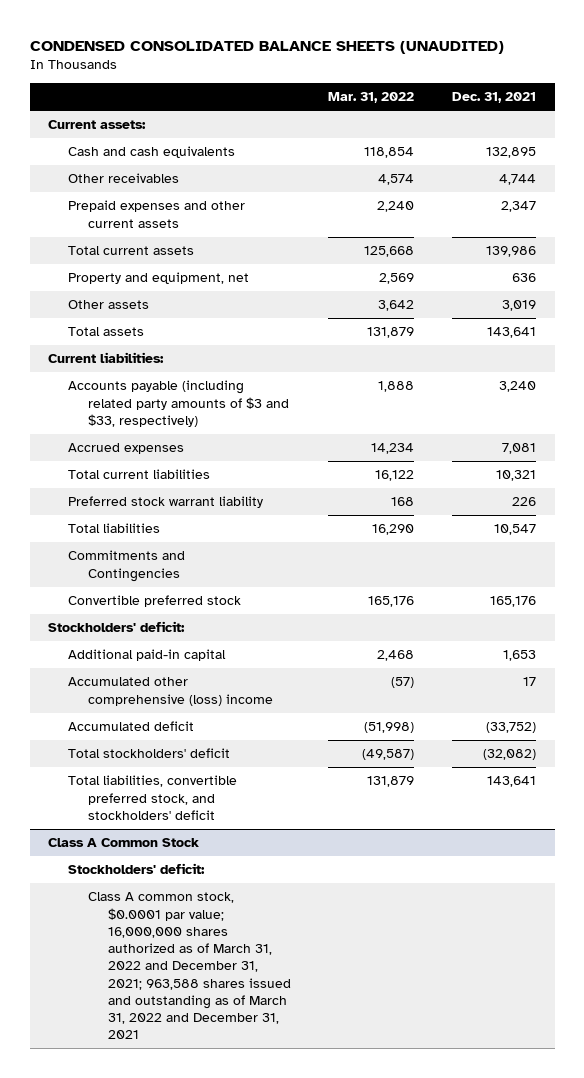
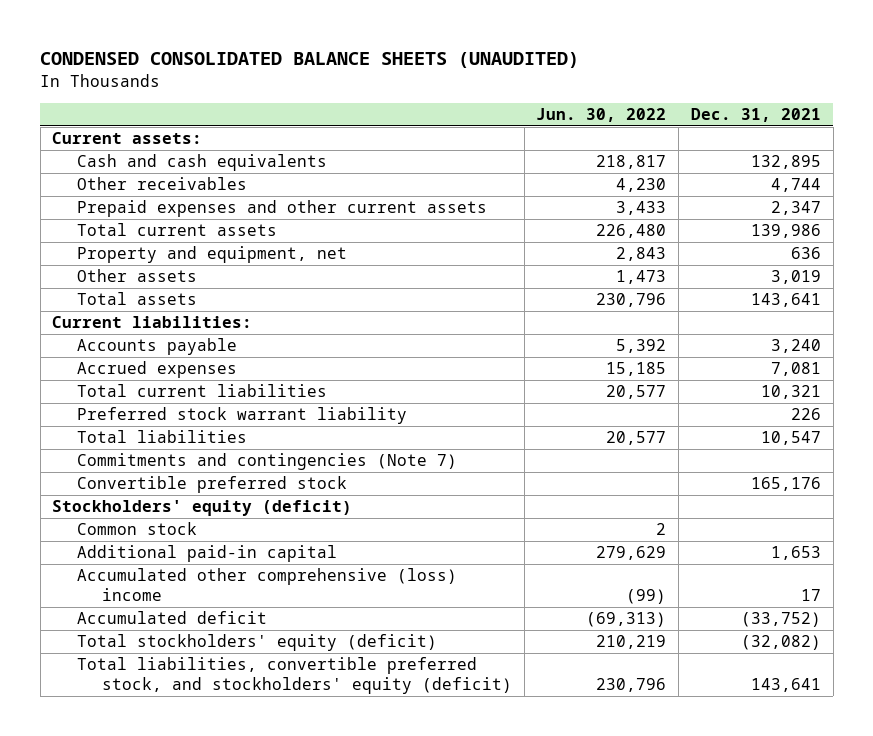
- | Mar. 31, 2022 | Dec. 31, 2021
+ | Jun. 30, 2022 | Dec. 31, 2021
- Accounts payable (including related party amounts of $3 and $33, respectively) | 1,888 | 3,240
+ Accounts payable | 5,392 | 3,240
- Commitments and Contingencies
+ Commitments and contingencies (Note 7)
- Stockholders' deficit:
+ Stockholders' equity (deficit)
+ Common stock | 2 |
- Total stockholders' deficit | (49,587) | (32,082)
- Total liabilities, convertible preferred stock, and stockholders' deficit | 131,879 | 143,641
- Class A Common Stock
- Stockholders' deficit:
- Class A common stock, $0.0001 par value; 16,000,000 shares authorized as of March 31, 2022 and December 31, 2021; 963,588 shares issued and outstanding as of March 31, 2022 and December 31, 2021
+ Total stockholders' equity (deficit) | 210,219 | (32,082)
+ Total liabilities, convertible preferred stock, and stockholders' equity (deficit) | 230,796 | 143,641

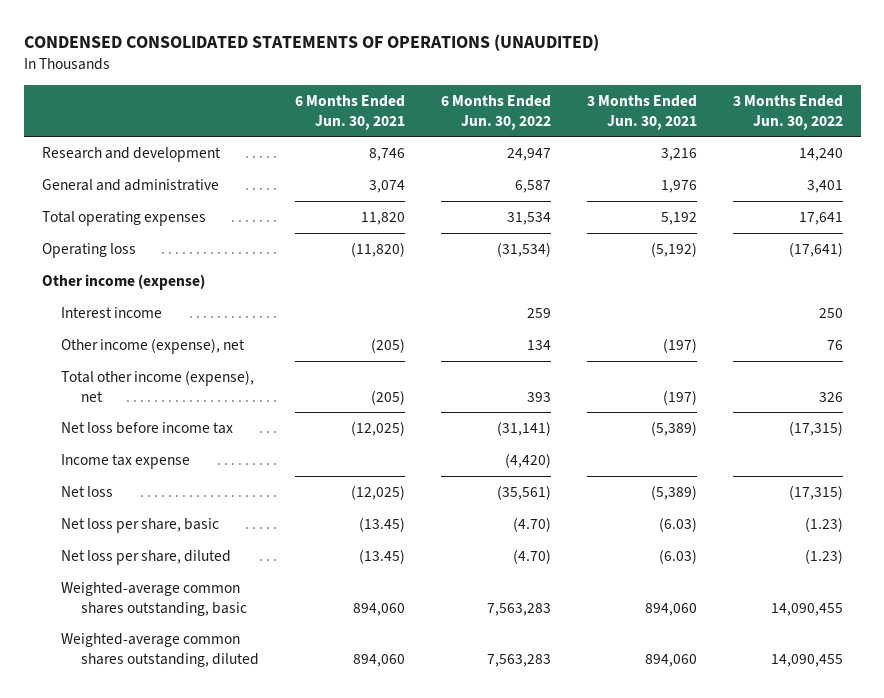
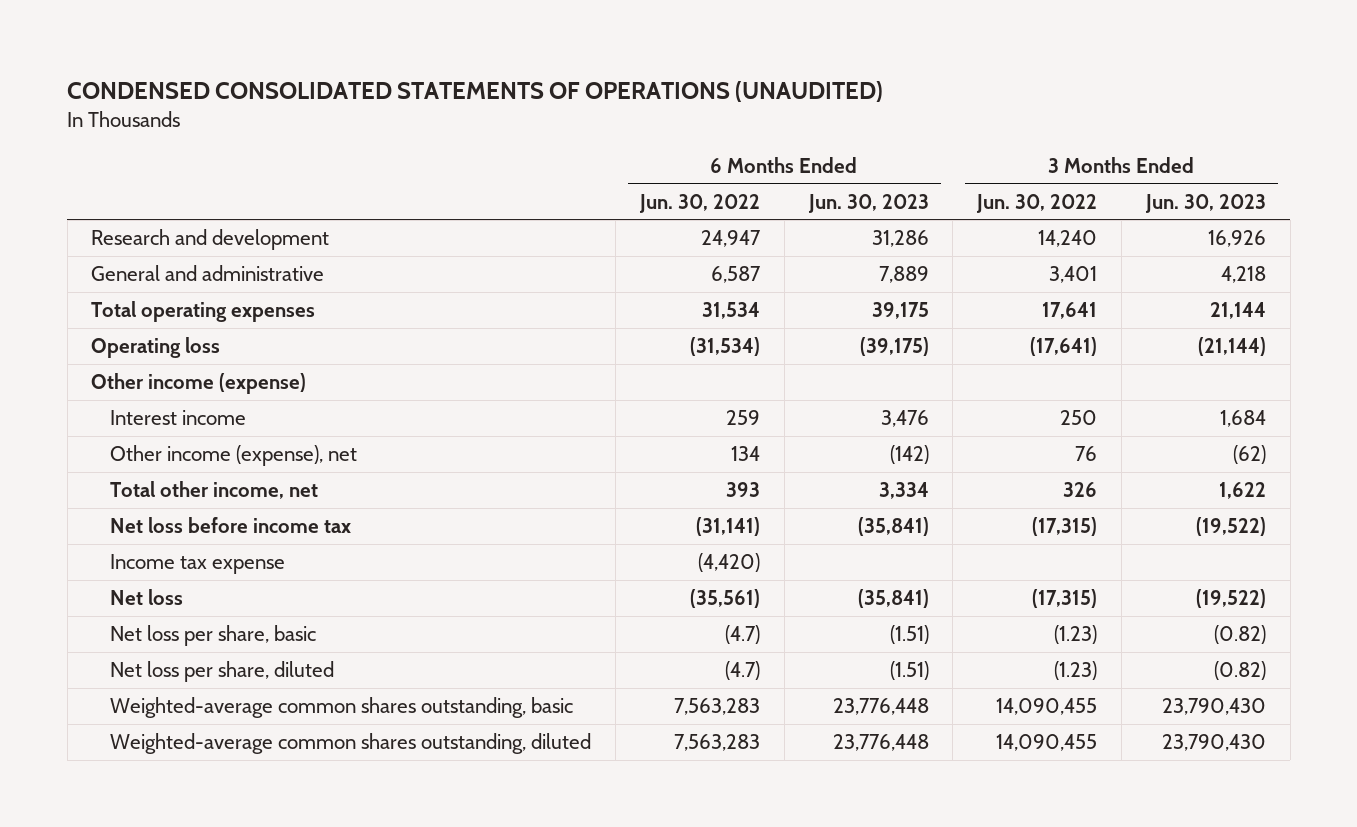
- | 6 Months Ended Jun. 30, 2021 | 6 Months Ended Jun. 30, 2022 | 3 Months Ended Jun. 30, 2021 | 3 Months Ended Jun. 30, 2022
+ | 6 Months Ended Jun. 30, 2022 | 6 Months Ended Jun. 30, 2023 | 3 Months Ended Jun. 30, 2022 | 3 Months Ended Jun. 30, 2023
- Total other income (expense), net | (205) | 393 | (197) | 326
+ Total other income, net | 393 | 3,334 | 326 | 1,622
- Net loss per share, basic | (13.45) | (4.70) | (6.03) | (1.23)
- Net loss per share, diluted | (13.45) | (4.70) | (6.03) | (1.23)
+ Net loss per share, basic | (4.7) | (1.51) | (1.23) | (0.82)
+ Net loss per share, diluted | (4.7) | (1.51) | (1.23) | (0.82)

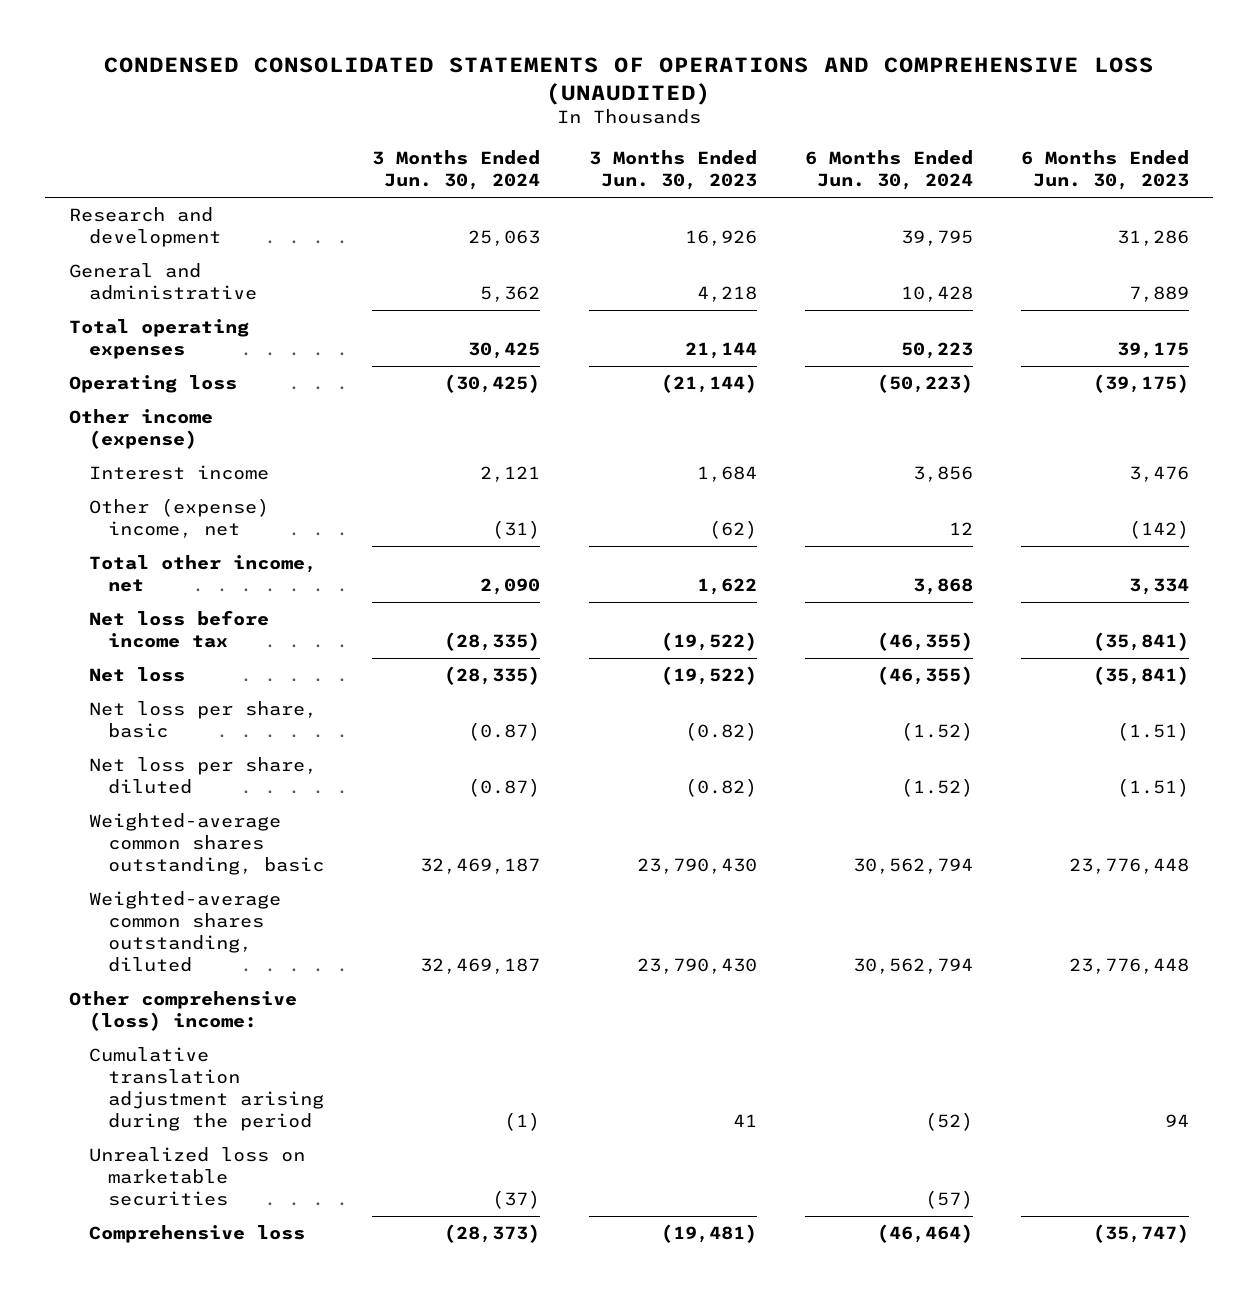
- CONDENSED CONSOLIDATED STATEMENTS OF OPERATIONS (UNAUDITED)
+ CONDENSED CONSOLIDATED STATEMENTS OF OPERATIONS AND COMPREHENSIVE LOSS (UNAUDITED)
- | 6 Months Ended Jun. 30, 2022 | 6 Months Ended Jun. 30, 2023 | 3 Months Ended Jun. 30, 2022 | 3 Months Ended Jun. 30, 2023
+ | 3 Months Ended Jun. 30, 2024 | 3 Months Ended Jun. 30, 2023 | 6 Months Ended Jun. 30, 2024 | 6 Months Ended Jun. 30, 2023
- Other income (expense), net | 134 | (142) | 76 | (62)
+ Other (expense) income, net | (31) | (62) | 12 | (142)
- Income tax expense | (4,420) | | |
+ Other comprehensive (loss) income:
+ Cumulative translation adjustment arising during the period | (1) | 41 | (52) | 94
+ Unrealized loss on marketable securities | (37) | | (57) |
+ Comprehensive loss | (28,373) | (19,481) | (46,464) | (35,747)

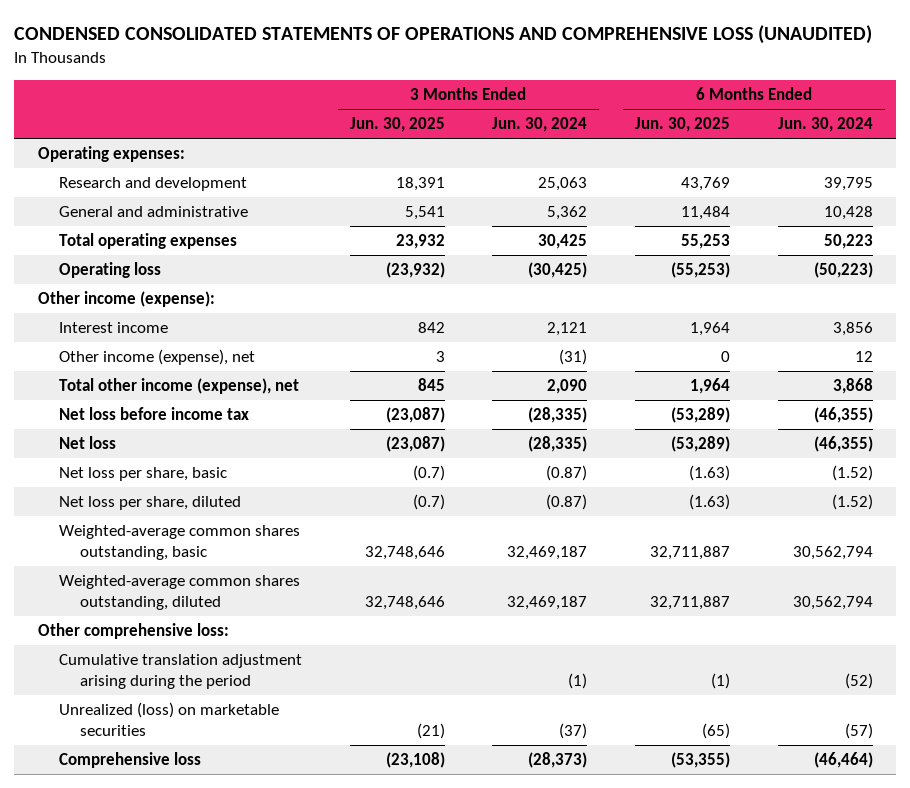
- | 3 Months Ended Jun. 30, 2024 | 3 Months Ended Jun. 30, 2023 | 6 Months Ended Jun. 30, 2024 | 6 Months Ended Jun. 30, 2023
+ | 3 Months Ended Jun. 30, 2025 | 3 Months Ended Jun. 30, 2024 | 6 Months Ended Jun. 30, 2025 | 6 Months Ended Jun. 30, 2024
+ Operating expenses:
- Other income (expense)
+ Other income (expense):
- Other (expense) income, net | (31) | (62) | 12 | (142)
- Total other income, net | 2,090 | 1,622 | 3,868 | 3,334
+ Other income (expense), net | 3 | (31) | 0 | 12
+ Total other income (expense), net | 845 | 2,090 | 1,964 | 3,868
- Other comprehensive (loss) income:
+ Other comprehensive loss:
- Unrealized loss on marketable securities | (37) | | (57) |
+ Unrealized (loss) on marketable securities | (21) | (37) | (65) | (57)

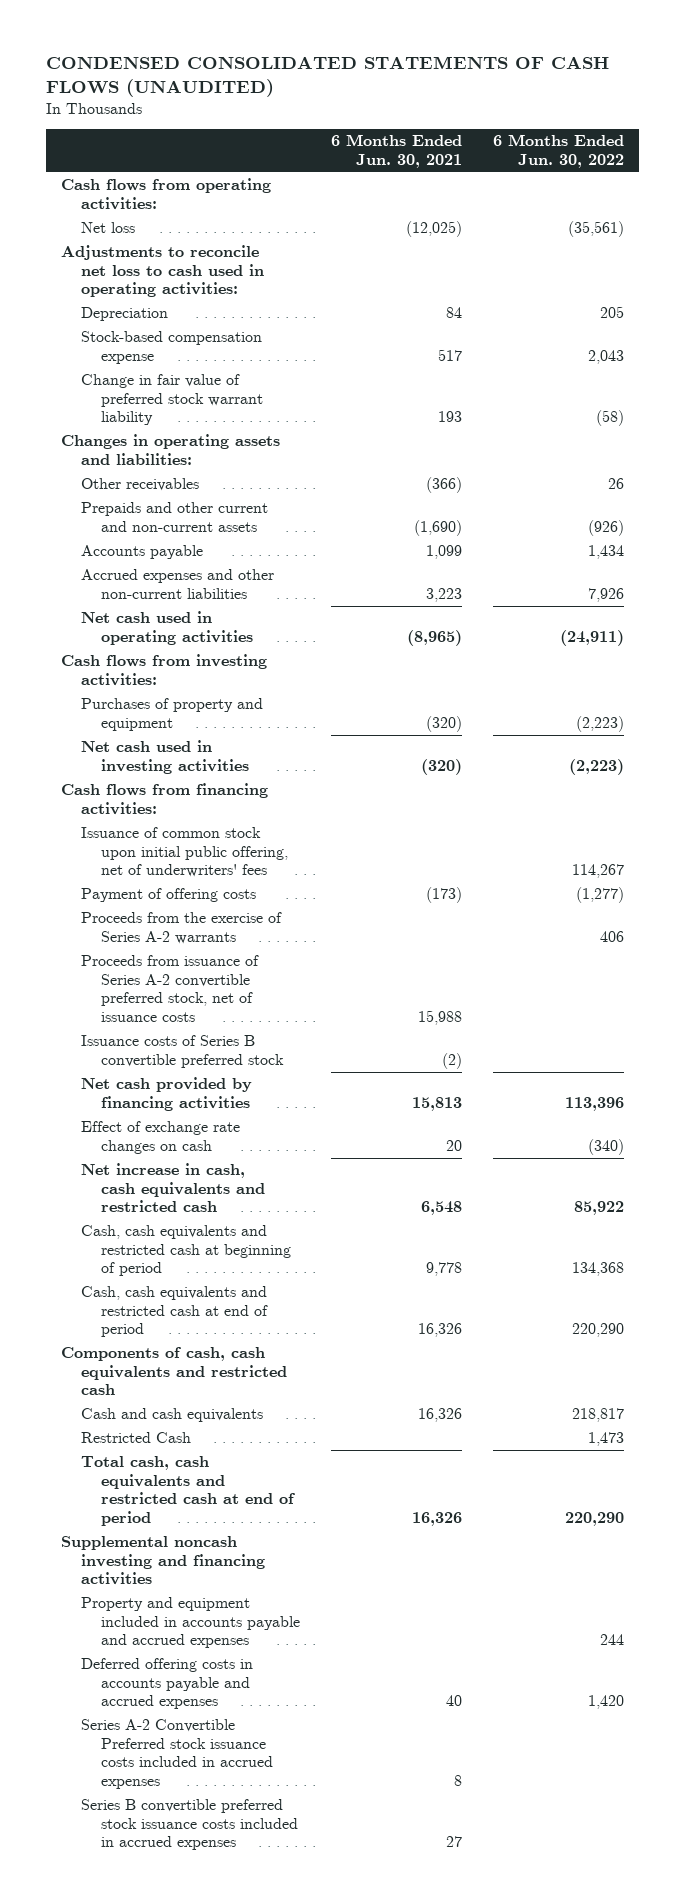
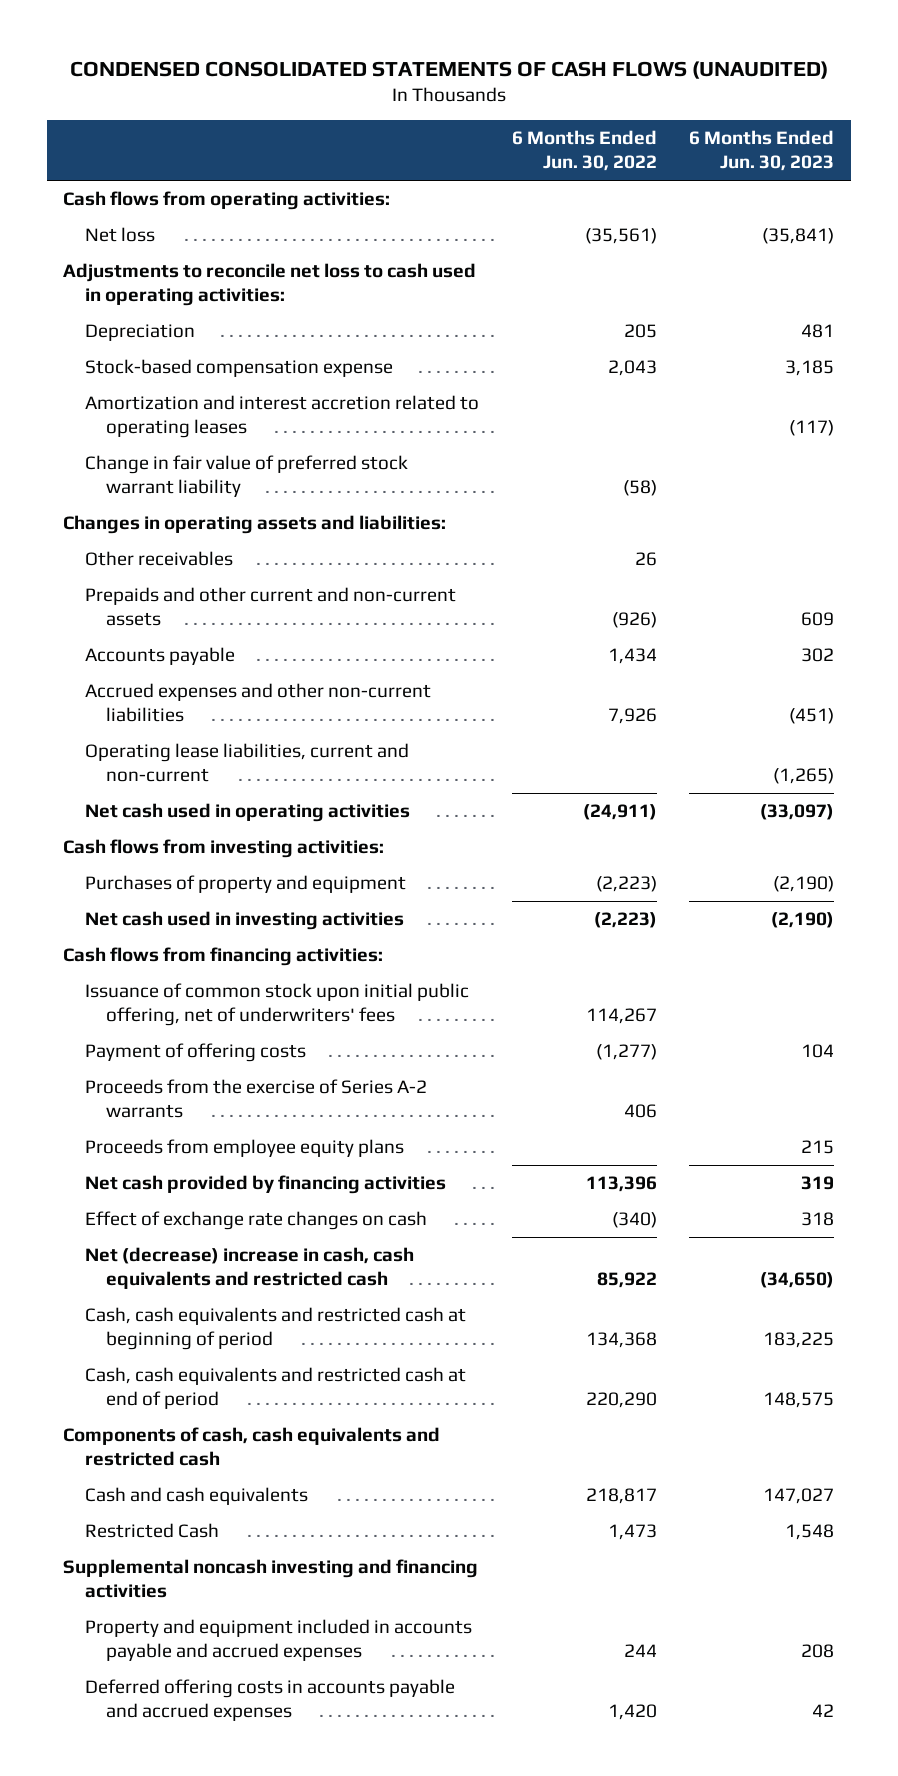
- | 6 Months Ended Jun. 30, 2021 | 6 Months Ended Jun. 30, 2022
+ | 6 Months Ended Jun. 30, 2022 | 6 Months Ended Jun. 30, 2023
+ Amortization and interest accretion related to operating leases | | (117)
+ Operating lease liabilities, current and non-current | | (1,265)
- Proceeds from issuance of Series A-2 convertible preferred stock, net of issuance costs | 15,988 |
- Issuance costs of Series B convertible preferred stock | (2) |
+ Proceeds from employee equity plans | | 215
- Net increase in cash, cash equivalents and restricted cash | 6,548 | 85,922
+ Net (decrease) increase in cash, cash equivalents and restricted cash | 85,922 | (34,650)
- Total cash, cash equivalents and restricted cash at end of period | 16,326 | 220,290
- Series A-2 Convertible Preferred stock issuance costs included in accrued expenses | 8 |
- Series B convertible preferred stock issuance costs included in accrued expenses | 27 |

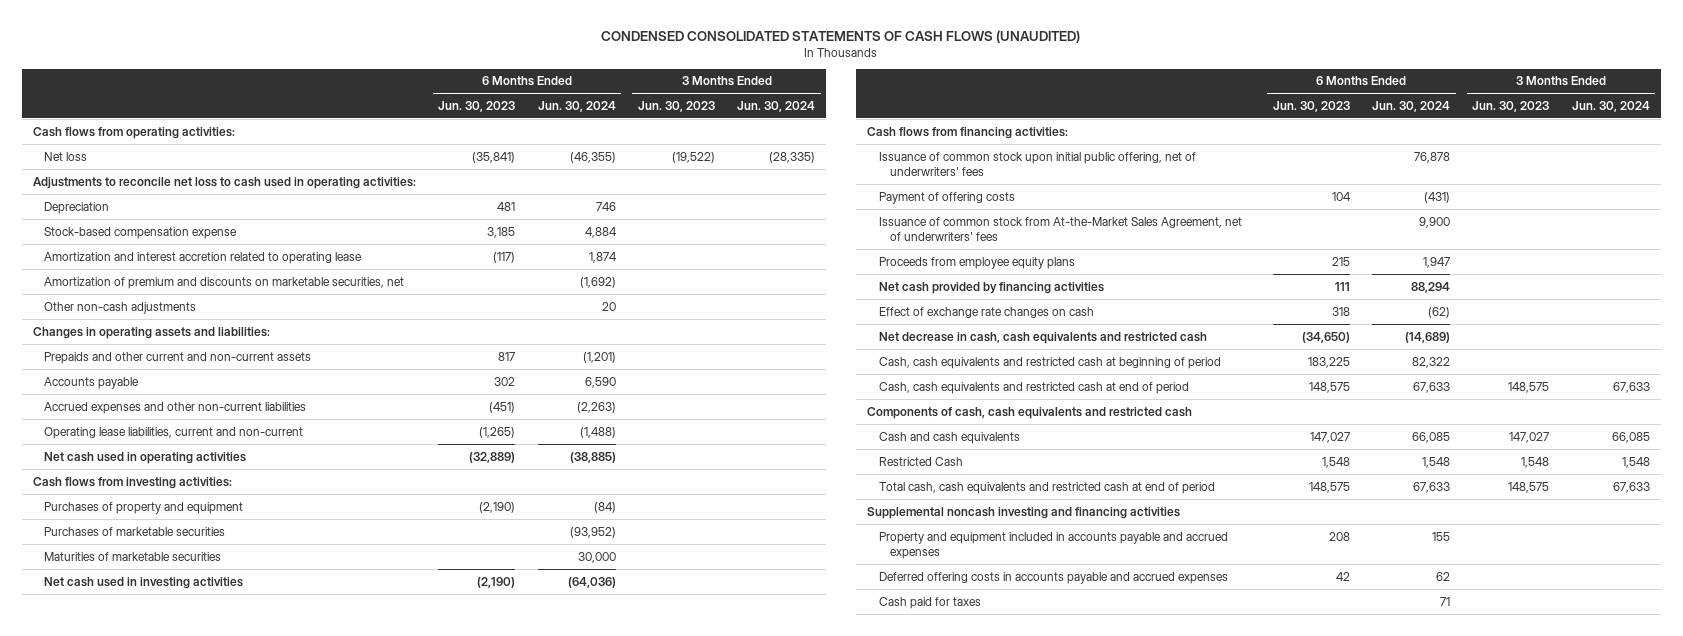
- | 6 Months Ended Jun. 30, 2022 | 6 Months Ended Jun. 30, 2023
+ | 6 Months Ended Jun. 30, 2023 | 6 Months Ended Jun. 30, 2024 | 3 Months Ended Jun. 30, 2023 | 3 Months Ended Jun. 30, 2024
- Amortization and interest accretion related to operating leases | | (117)
- Change in fair value of preferred stock warrant liability | (58) |
+ Amortization and interest accretion related to operating lease | (117) | 1,874 | |
+ Amortization of premium and discounts on marketable securities, net | | (1,692) | |
+ Other non-cash adjustments | | 20 | |
- Other receivables | 26 |
- Prepaids and other current and non-current assets | (926) | 609
+ Prepaids and other current and non-current assets | 817 | (1,201) | |
- Net cash used in operating activities | (24,911) | (33,097)
+ Net cash used in operating activities | (32,889) | (38,885) | |
+ Purchases of marketable securities | | (93,952) | |
+ Maturities of marketable securities | | 30,000 | |
- Proceeds from the exercise of Series A-2 warrants | 406 |
+ Issuance of common stock from At-the-Market Sales Agreement, net of underwriters' fees | | 9,900 | |
- Net cash provided by financing activities | 113,396 | 319
+ Net cash provided by financing activities | 111 | 88,294 | |
- Net (decrease) increase in cash, cash equivalents and restricted cash | 85,922 | (34,650)
+ Net decrease in cash, cash equivalents and restricted cash | (34,650) | (14,689) | |
+ Total cash, cash equivalents and restricted cash at end of period | 148,575 | 67,633 | 148,575 | 67,633
+ Cash paid for taxes | | 71 | |

